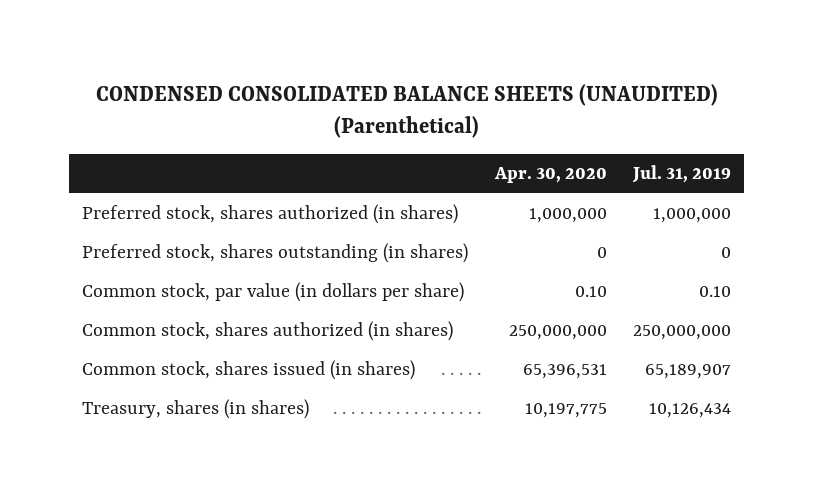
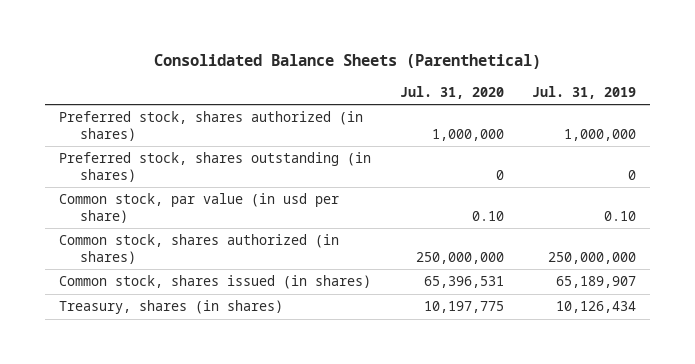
- CONDENSED CONSOLIDATED BALANCE SHEETS (UNAUDITED) (Parenthetical)
+ Consolidated Balance Sheets (Parenthetical)
- | Apr. 30, 2020 | Jul. 31, 2019
+ | Jul. 31, 2020 | Jul. 31, 2019
- Common stock, par value (in dollars per share) | 0.10 | 0.10
+ Common stock, par value (in usd per share) | 0.10 | 0.10

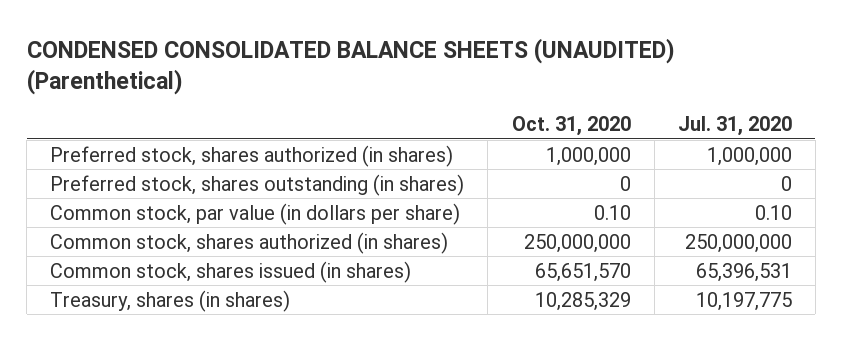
- Consolidated Balance Sheets (Parenthetical)
+ CONDENSED CONSOLIDATED BALANCE SHEETS (UNAUDITED) (Parenthetical)
- | Jul. 31, 2020 | Jul. 31, 2019
+ | Oct. 31, 2020 | Jul. 31, 2020
- Common stock, par value (in usd per share) | 0.10 | 0.10
+ Common stock, par value (in dollars per share) | 0.10 | 0.10

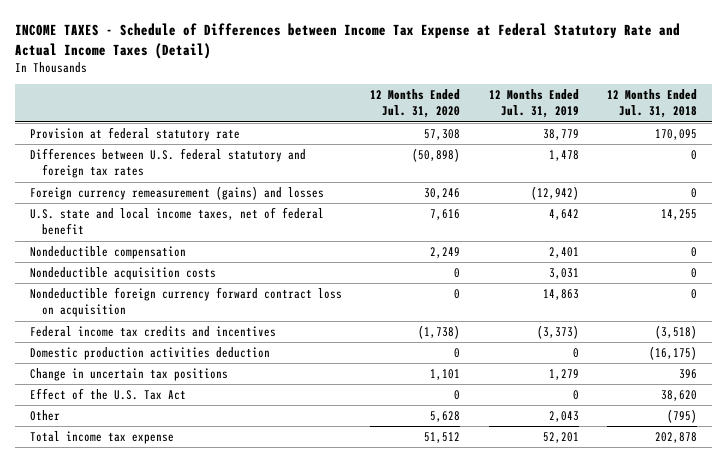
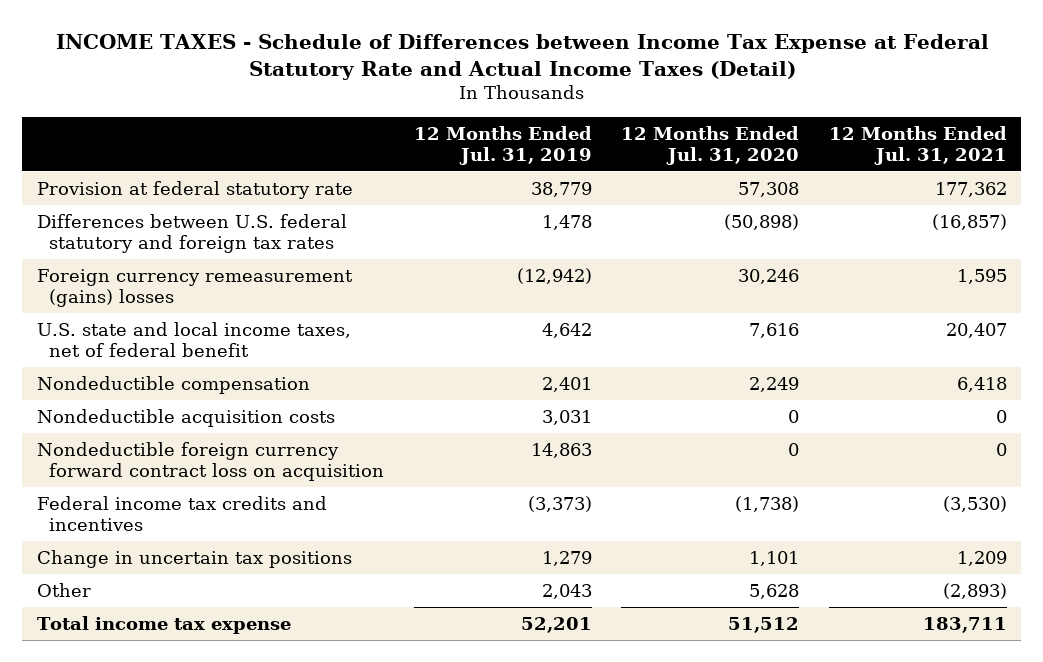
- | 12 Months Ended Jul. 31, 2020 | 12 Months Ended Jul. 31, 2019 | 12 Months Ended Jul. 31, 2018
+ | 12 Months Ended Jul. 31, 2019 | 12 Months Ended Jul. 31, 2020 | 12 Months Ended Jul. 31, 2021
- Foreign currency remeasurement (gains) and losses | 30,246 | (12,942) | 0
+ Foreign currency remeasurement (gains) losses | (12,942) | 30,246 | 1,595
- Domestic production activities deduction | 0 | 0 | (16,175)
- Effect of the U.S. Tax Act | 0 | 0 | 38,620

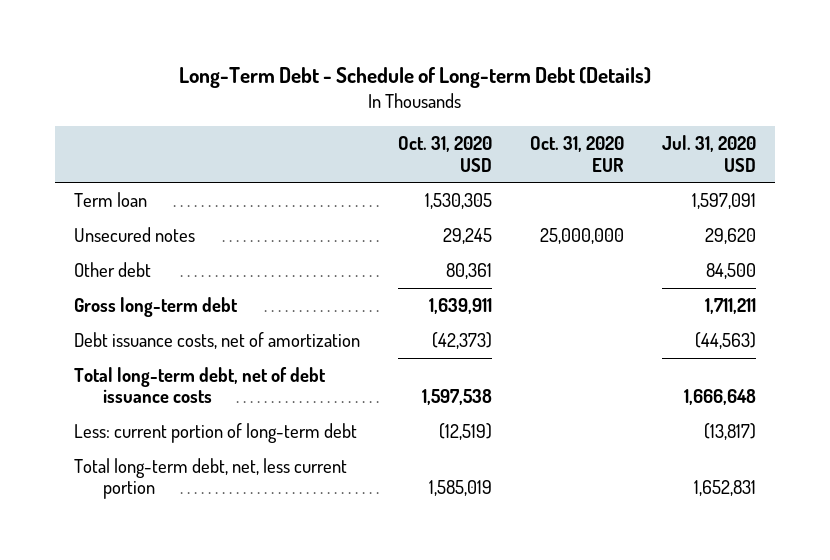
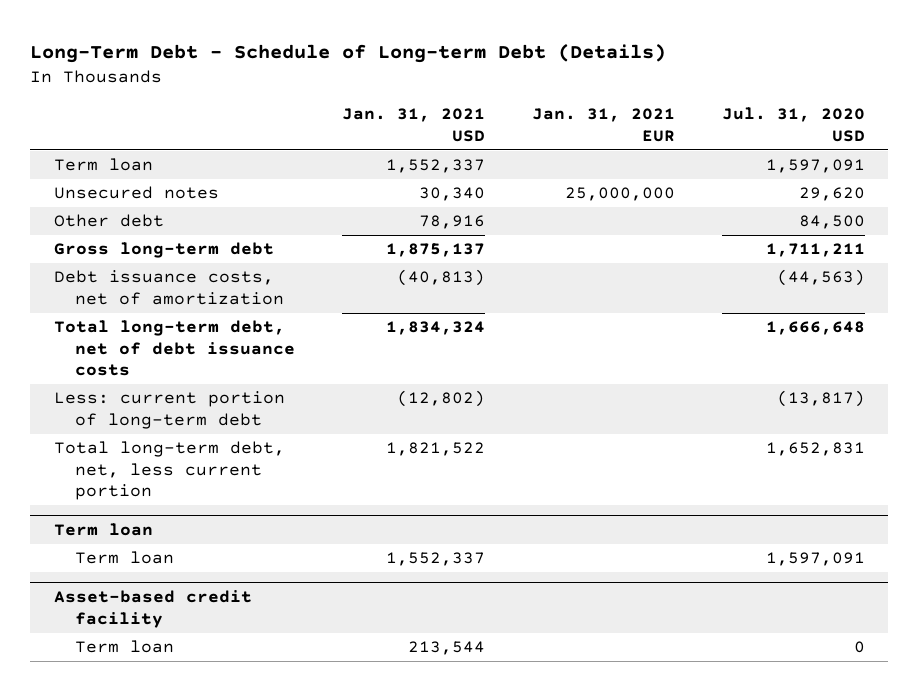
- | Oct. 31, 2020 USD | Oct. 31, 2020 EUR | Jul. 31, 2020 USD
+ | Jan. 31, 2021 USD | Jan. 31, 2021 EUR | Jul. 31, 2020 USD
+ Term loan
+ Term loan | 1,552,337 | | 1,597,091
+ Asset-based credit facility
+ Term loan | 213,544 | | 0

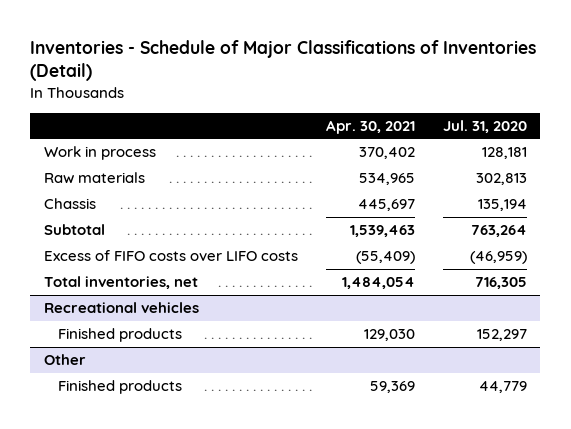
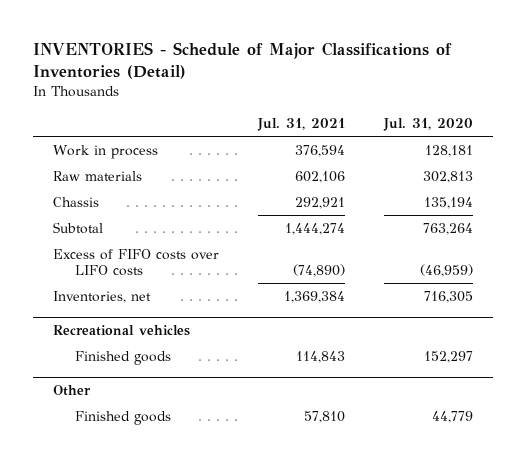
- Inventories - Schedule of Major Classifications of Inventories (Detail)
+ INVENTORIES - Schedule of Major Classifications of Inventories (Detail)
- | Apr. 30, 2021 | Jul. 31, 2020
+ | Jul. 31, 2021 | Jul. 31, 2020
- Total inventories, net | 1,484,054 | 716,305
+ Inventories, net | 1,369,384 | 716,305
@ Recreational vehicles
- Finished products | 129,030 | 152,297
+ Finished goods | 114,843 | 152,297
@ Other
- Finished products | 59,369 | 44,779
+ Finished goods | 57,810 | 44,779

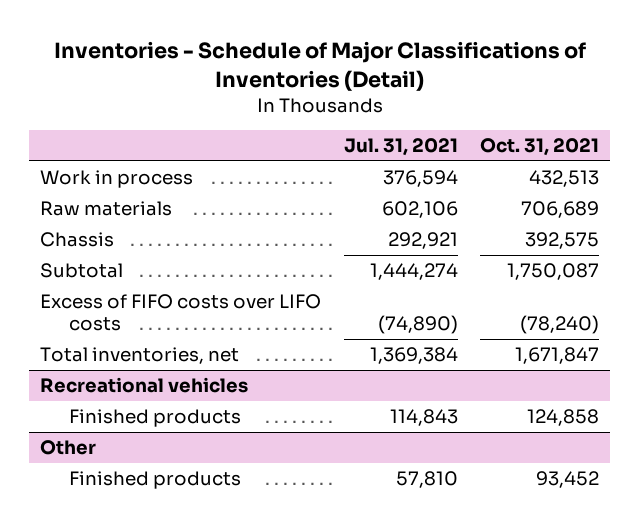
- INVENTORIES - Schedule of Major Classifications of Inventories (Detail)
+ Inventories - Schedule of Major Classifications of Inventories (Detail)
- | Jul. 31, 2021 | Jul. 31, 2020
+ | Jul. 31, 2021 | Oct. 31, 2021
- Inventories, net | 1,369,384 | 716,305
+ Total inventories, net | 1,369,384 | 1,671,847
@ Recreational vehicles
- Finished goods | 114,843 | 152,297
+ Finished products | 114,843 | 124,858
@ Other
- Finished goods | 57,810 | 44,779
+ Finished products | 57,810 | 93,452

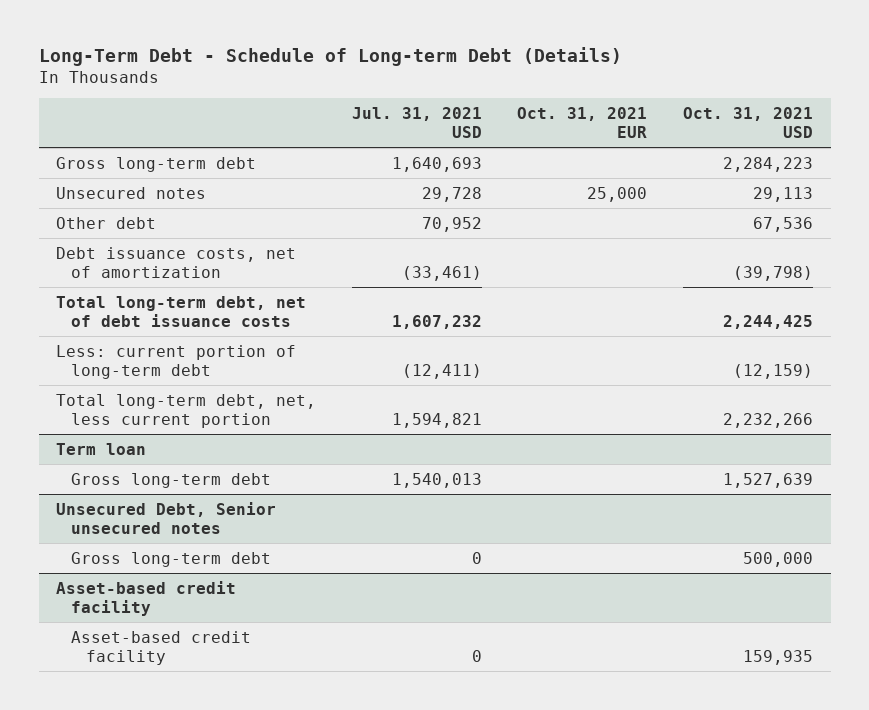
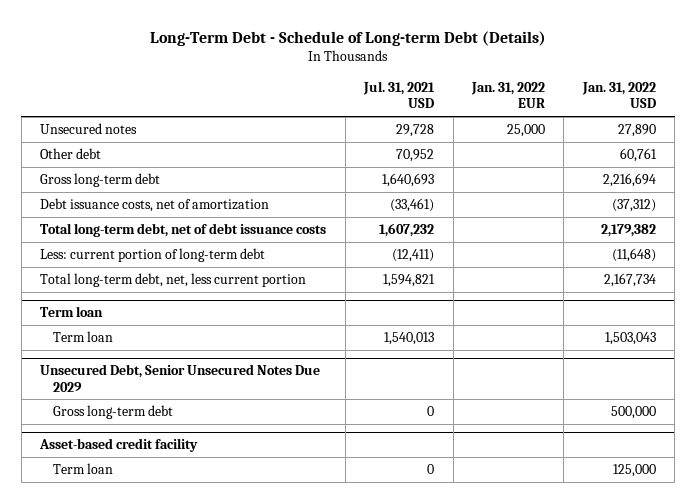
- | Jul. 31, 2021 USD | Oct. 31, 2021 EUR | Oct. 31, 2021 USD
+ | Jul. 31, 2021 USD | Jan. 31, 2022 EUR | Jan. 31, 2022 USD
moved down: Gross long-term debt | 1,640,693 | | 2,216,694
@ Term loan
- Gross long-term debt | 1,540,013 | | 1,527,639
- Unsecured Debt, Senior unsecured notes
@ Term loan
+ Term loan | 1,540,013 | | 1,503,043
+ Unsecured Debt, Senior Unsecured Notes Due 2029
@ Asset-based credit facility
- Asset-based credit facility | 0 | | 159,935
+ Term loan | 0 | | 125,000

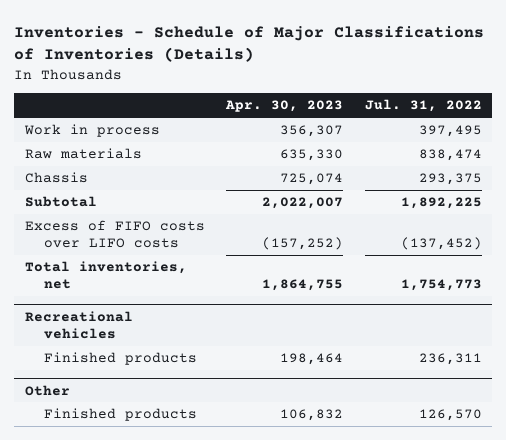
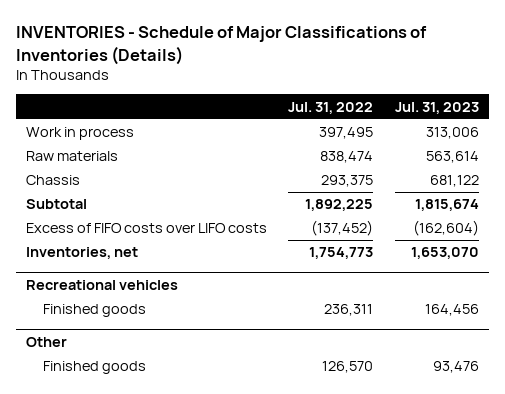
- Inventories - Schedule of Major Classifications of Inventories (Details)
+ INVENTORIES - Schedule of Major Classifications of Inventories (Details)
- | Apr. 30, 2023 | Jul. 31, 2022
+ | Jul. 31, 2022 | Jul. 31, 2023
- Total inventories, net | 1,864,755 | 1,754,773
+ Inventories, net | 1,754,773 | 1,653,070
@ Recreational vehicles
- Finished products | 198,464 | 236,311
+ Finished goods | 236,311 | 164,456
@ Other
- Finished products | 106,832 | 126,570
+ Finished goods | 126,570 | 93,476

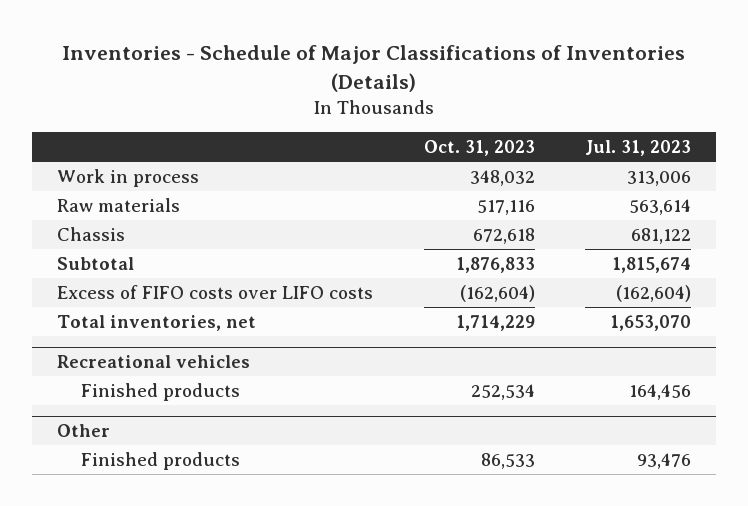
- INVENTORIES - Schedule of Major Classifications of Inventories (Details)
+ Inventories - Schedule of Major Classifications of Inventories (Details)
- | Jul. 31, 2022 | Jul. 31, 2023
+ | Oct. 31, 2023 | Jul. 31, 2023
- Inventories, net | 1,754,773 | 1,653,070
+ Total inventories, net | 1,714,229 | 1,653,070
@ Recreational vehicles
- Finished goods | 236,311 | 164,456
+ Finished products | 252,534 | 164,456
@ Other
- Finished goods | 126,570 | 93,476
+ Finished products | 86,533 | 93,476

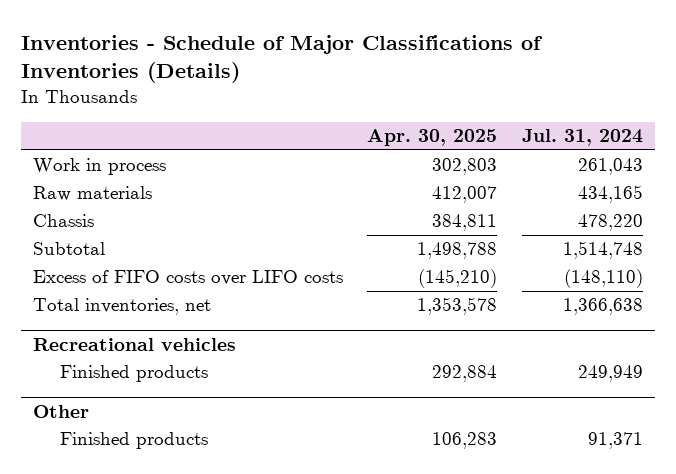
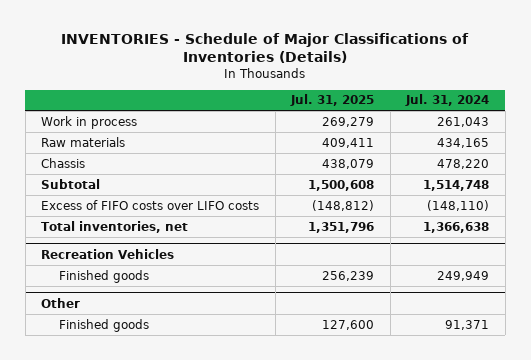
- Inventories - Schedule of Major Classifications of Inventories (Details)
+ INVENTORIES - Schedule of Major Classifications of Inventories (Details)
- | Apr. 30, 2025 | Jul. 31, 2024
+ | Jul. 31, 2025 | Jul. 31, 2024
- Recreational vehicles
- Finished products | 292,884 | 249,949
+ Recreation Vehicles
+ Finished goods | 256,239 | 249,949
@ Other
- Finished products | 106,283 | 91,371
+ Finished goods | 127,600 | 91,371

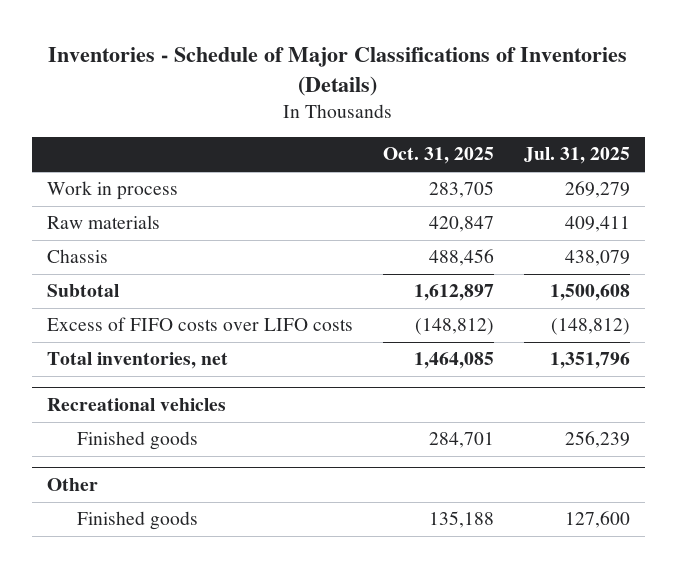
- INVENTORIES - Schedule of Major Classifications of Inventories (Details)
+ Inventories - Schedule of Major Classifications of Inventories (Details)
- | Jul. 31, 2025 | Jul. 31, 2024
+ | Oct. 31, 2025 | Jul. 31, 2025
- Recreation Vehicles
+ Recreational vehicles

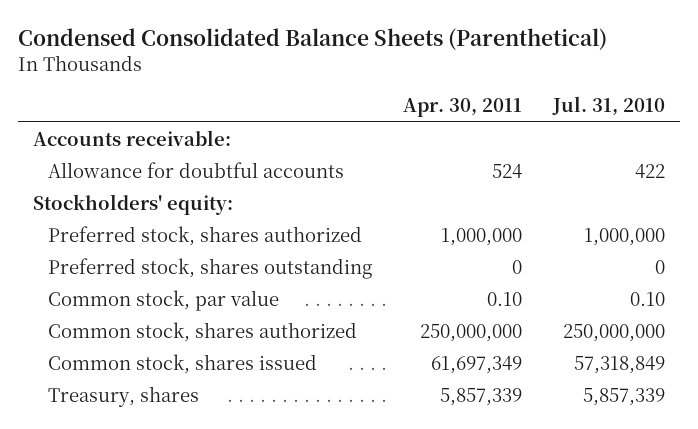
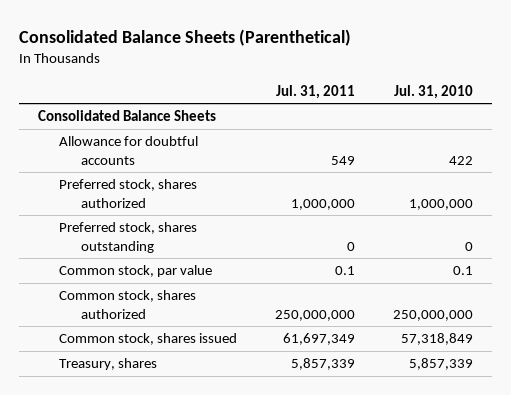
- Condensed Consolidated Balance Sheets (Parenthetical)
+ Consolidated Balance Sheets (Parenthetical)
- | Apr. 30, 2011 | Jul. 31, 2010
+ | Jul. 31, 2011 | Jul. 31, 2010
- Accounts receivable:
+ Consolidated Balance Sheets
- Stockholders' equity:
- Common stock, par value | 0.10 | 0.10
+ Common stock, par value | 0.1 | 0.1

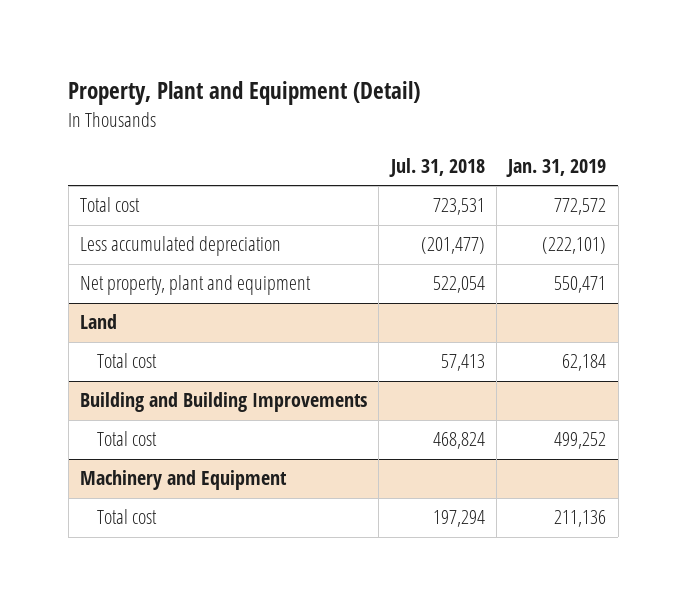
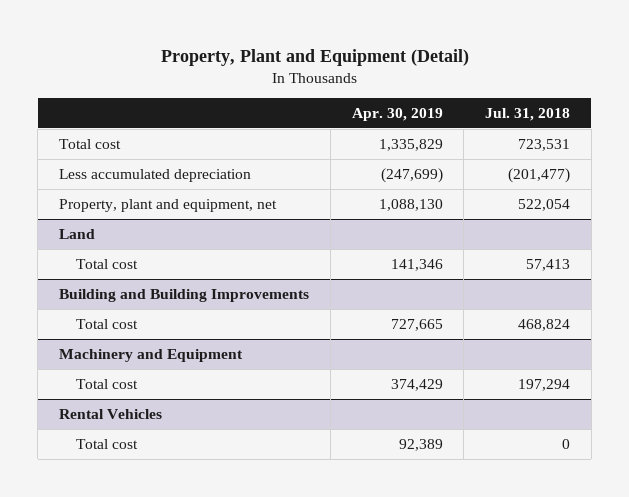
- | Jul. 31, 2018 | Jan. 31, 2019
+ | Apr. 30, 2019 | Jul. 31, 2018
- Net property, plant and equipment | 522,054 | 550,471
+ Property, plant and equipment, net | 1,088,130 | 522,054
+ Rental Vehicles
+ Total cost | 92,389 | 0

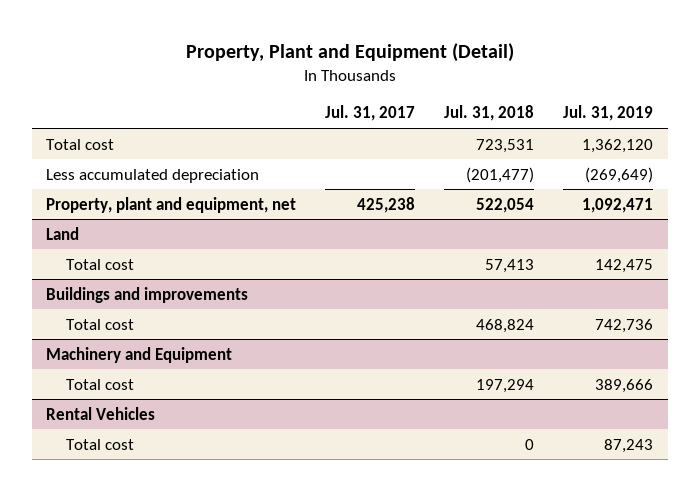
- | Apr. 30, 2019 | Jul. 31, 2018
+ | Jul. 31, 2017 | Jul. 31, 2018 | Jul. 31, 2019
- Building and Building Improvements
+ Buildings and improvements

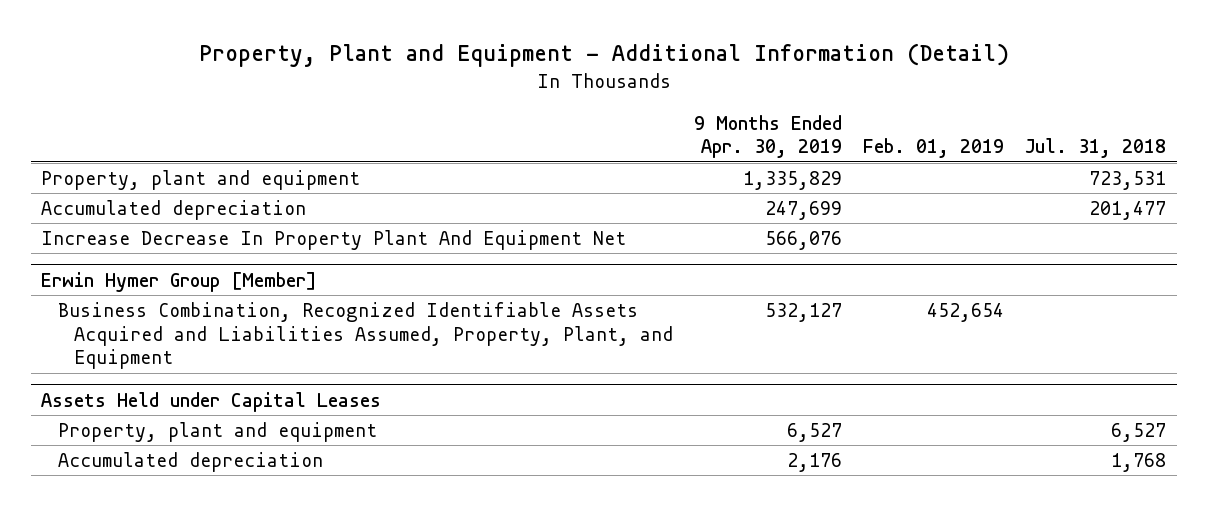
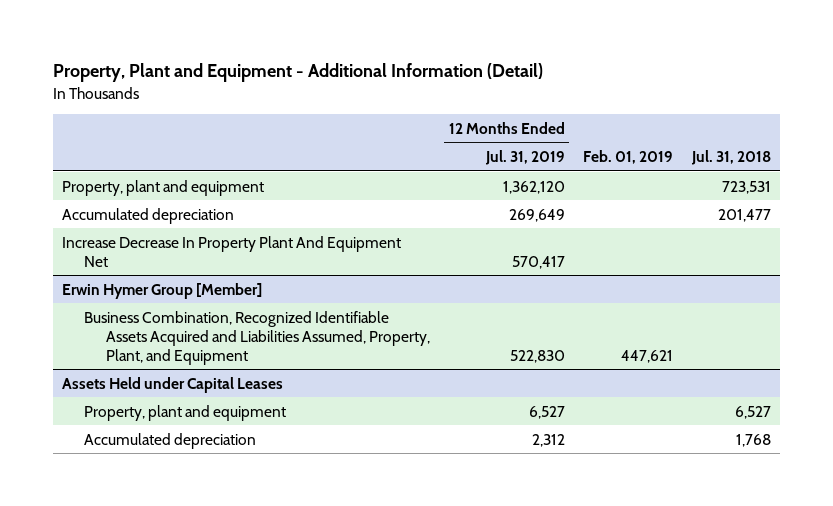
- | 9 Months Ended Apr. 30, 2019 | Feb. 01, 2019 | Jul. 31, 2018
+ | 12 Months Ended Jul. 31, 2019 | Feb. 01, 2019 | Jul. 31, 2018
@ Erwin Hymer Group [Member]
- Business Combination, Recognized Identifiable Assets Acquired and Liabilities Assumed, Property, Plant, and Equipment | 532,127 | 452,654 |
+ Business Combination, Recognized Identifiable Assets Acquired and Liabilities Assumed, Property, Plant, and Equipment | 522,830 | 447,621 |

